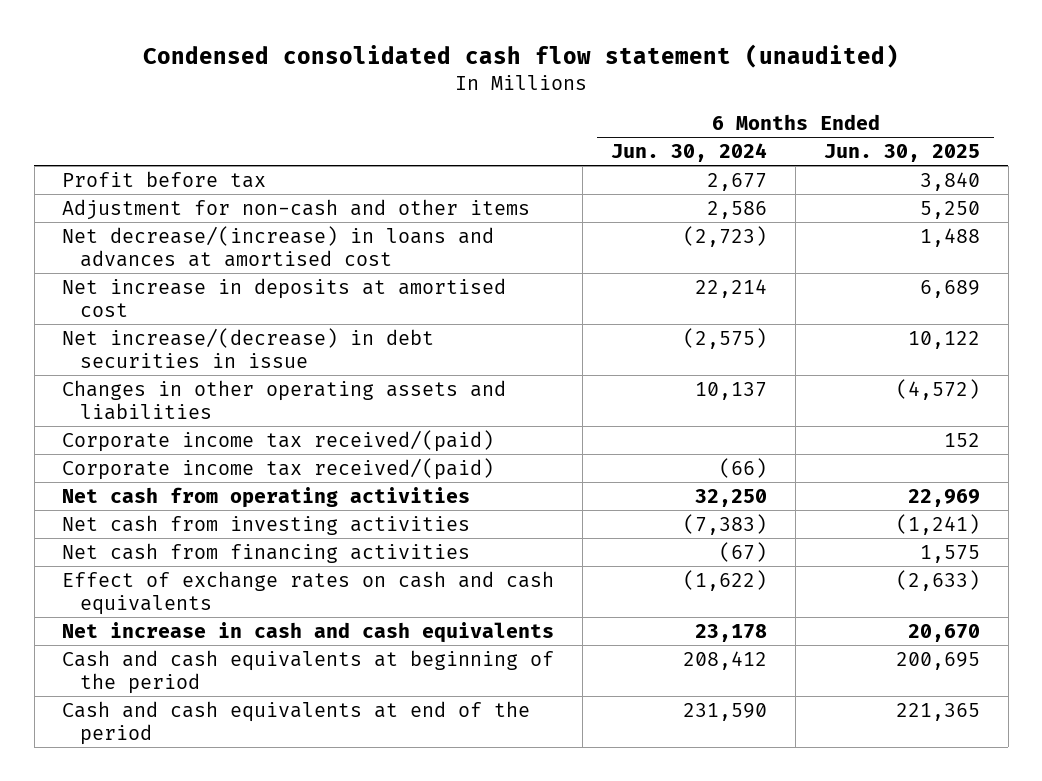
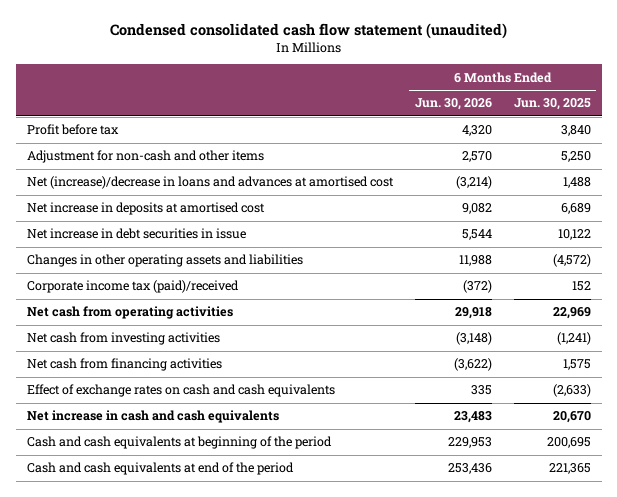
- | 6 Months Ended Jun. 30, 2024 | 6 Months Ended Jun. 30, 2025
+ | 6 Months Ended Jun. 30, 2026 | 6 Months Ended Jun. 30, 2025
- Net decrease/(increase) in loans and advances at amortised cost | (2,723) | 1,488
+ Net (increase)/decrease in loans and advances at amortised cost | (3,214) | 1,488
- Net increase/(decrease) in debt securities in issue | (2,575) | 10,122
+ Net increase in debt securities in issue | 5,544 | 10,122
- Corporate income tax received/(paid) | | 152
- Corporate income tax received/(paid) | (66) |
+ Corporate income tax (paid)/received | (372) | 152

